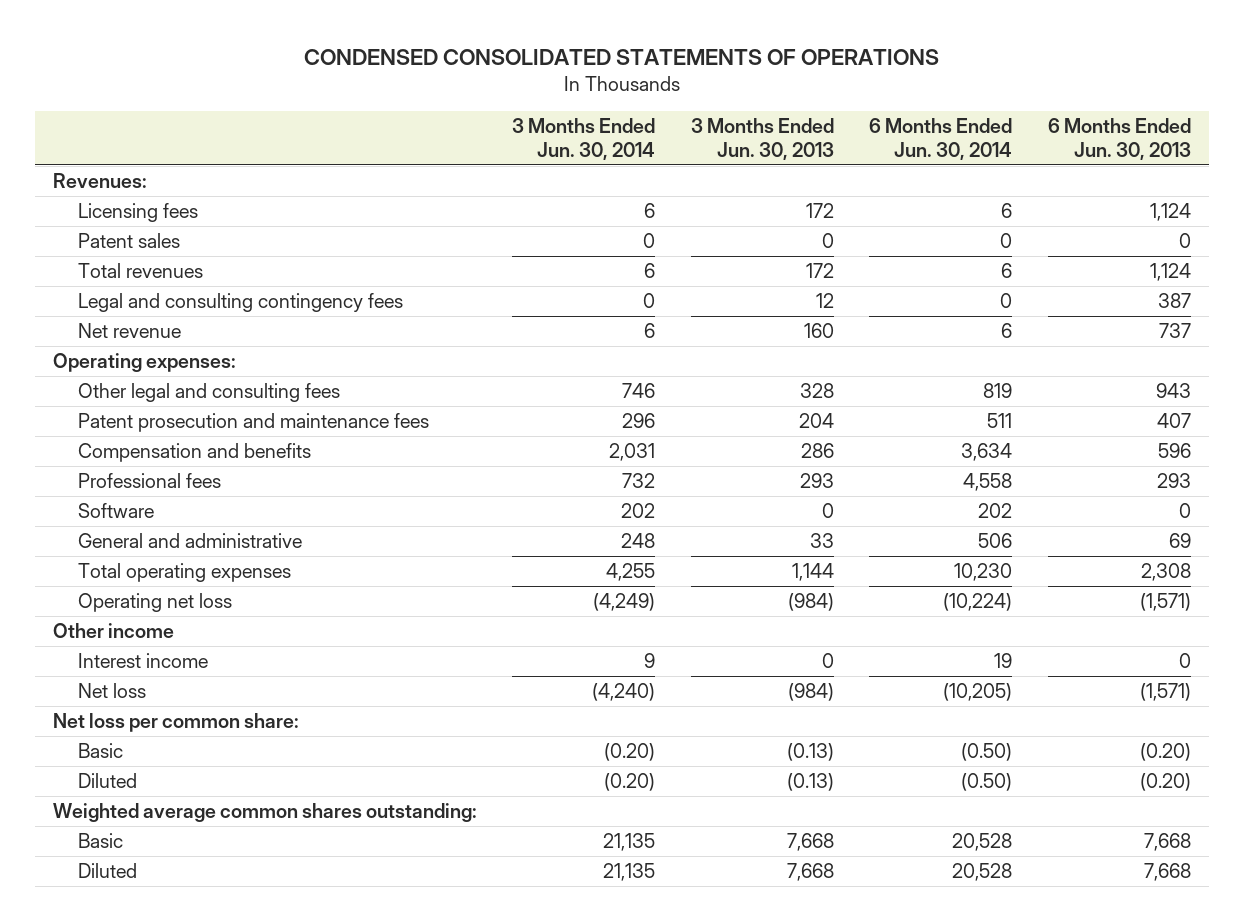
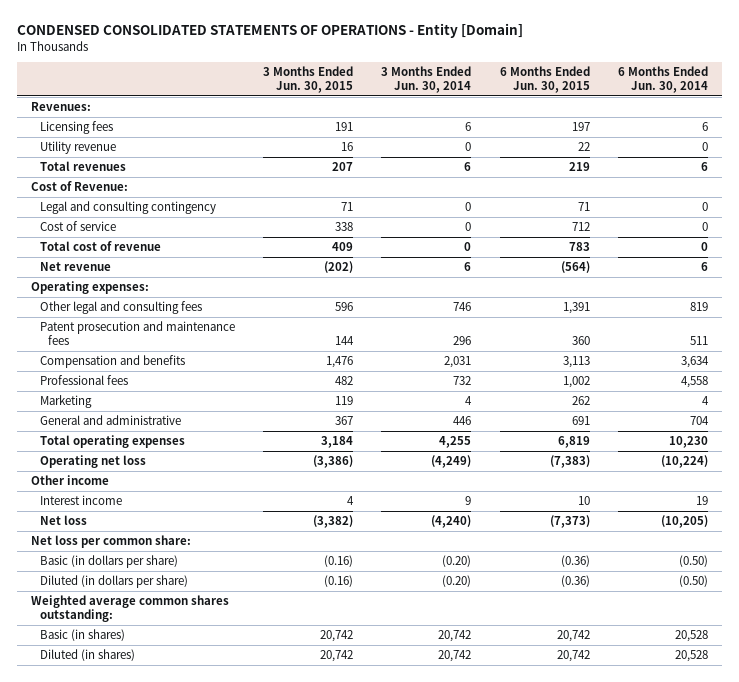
- CONDENSED CONSOLIDATED STATEMENTS OF OPERATIONS
+ CONDENSED CONSOLIDATED STATEMENTS OF OPERATIONS - Entity [Domain]
- | 3 Months Ended Jun. 30, 2014 | 3 Months Ended Jun. 30, 2013 | 6 Months Ended Jun. 30, 2014 | 6 Months Ended Jun. 30, 2013
+ | 3 Months Ended Jun. 30, 2015 | 3 Months Ended Jun. 30, 2014 | 6 Months Ended Jun. 30, 2015 | 6 Months Ended Jun. 30, 2014
- Patent sales | 0 | 0 | 0 | 0
+ Utility revenue | 16 | 0 | 22 | 0
- Legal and consulting contingency fees | 0 | 12 | 0 | 387
+ Cost of Revenue:
+ Legal and consulting contingency | 71 | 0 | 71 | 0
+ Cost of service | 338 | 0 | 712 | 0
+ Total cost of revenue | 409 | 0 | 783 | 0
- Software | 202 | 0 | 202 | 0
- General and administrative | 248 | 33 | 506 | 69
+ Marketing | 119 | 4 | 262 | 4
+ General and administrative | 367 | 446 | 691 | 704
- Basic | (0.20) | (0.13) | (0.50) | (0.20)
- Diluted | (0.20) | (0.13) | (0.50) | (0.20)
+ Basic (in dollars per share) | (0.16) | (0.20) | (0.36) | (0.50)
+ Diluted (in dollars per share) | (0.16) | (0.20) | (0.36) | (0.50)
- Basic | 21,135 | 7,668 | 20,528 | 7,668
- Diluted | 21,135 | 7,668 | 20,528 | 7,668
+ Basic (in shares) | 20,742 | 20,742 | 20,742 | 20,528
+ Diluted (in shares) | 20,742 | 20,742 | 20,742 | 20,528

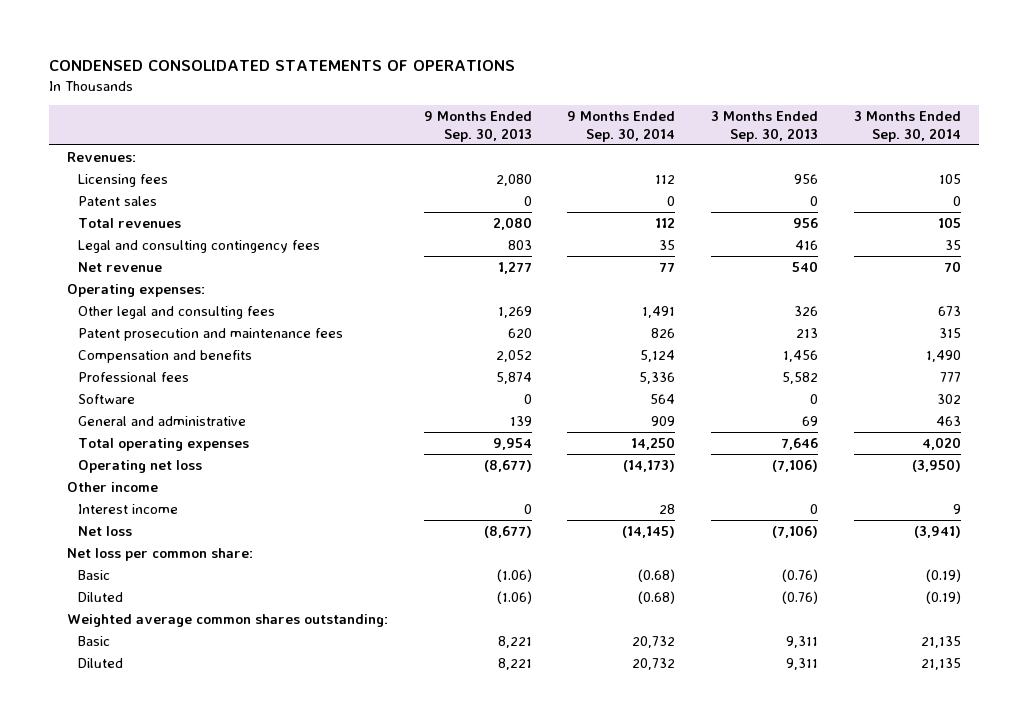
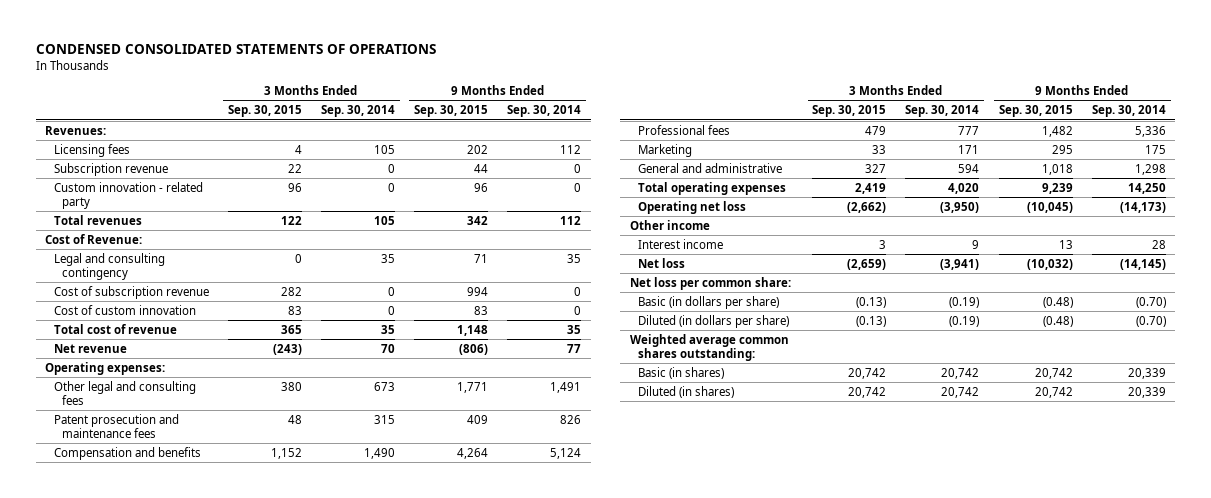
- | 9 Months Ended Sep. 30, 2013 | 9 Months Ended Sep. 30, 2014 | 3 Months Ended Sep. 30, 2013 | 3 Months Ended Sep. 30, 2014
+ | 3 Months Ended Sep. 30, 2015 | 3 Months Ended Sep. 30, 2014 | 9 Months Ended Sep. 30, 2015 | 9 Months Ended Sep. 30, 2014
- Patent sales | 0 | 0 | 0 | 0
+ Subscription revenue | 22 | 0 | 44 | 0
+ Custom innovation - related party | 96 | 0 | 96 | 0
- Legal and consulting contingency fees | 803 | 35 | 416 | 35
+ Cost of Revenue:
+ Legal and consulting contingency | 0 | 35 | 71 | 35
+ Cost of subscription revenue | 282 | 0 | 994 | 0
+ Cost of custom innovation | 83 | 0 | 83 | 0
+ Total cost of revenue | 365 | 35 | 1,148 | 35
- Software | 0 | 564 | 0 | 302
- General and administrative | 139 | 909 | 69 | 463
+ Marketing | 33 | 171 | 295 | 175
+ General and administrative | 327 | 594 | 1,018 | 1,298
- Basic | (1.06) | (0.68) | (0.76) | (0.19)
- Diluted | (1.06) | (0.68) | (0.76) | (0.19)
+ Basic (in dollars per share) | (0.13) | (0.19) | (0.48) | (0.70)
+ Diluted (in dollars per share) | (0.13) | (0.19) | (0.48) | (0.70)
- Basic | 8,221 | 20,732 | 9,311 | 21,135
- Diluted | 8,221 | 20,732 | 9,311 | 21,135
+ Basic (in shares) | 20,742 | 20,742 | 20,742 | 20,339
+ Diluted (in shares) | 20,742 | 20,742 | 20,742 | 20,339

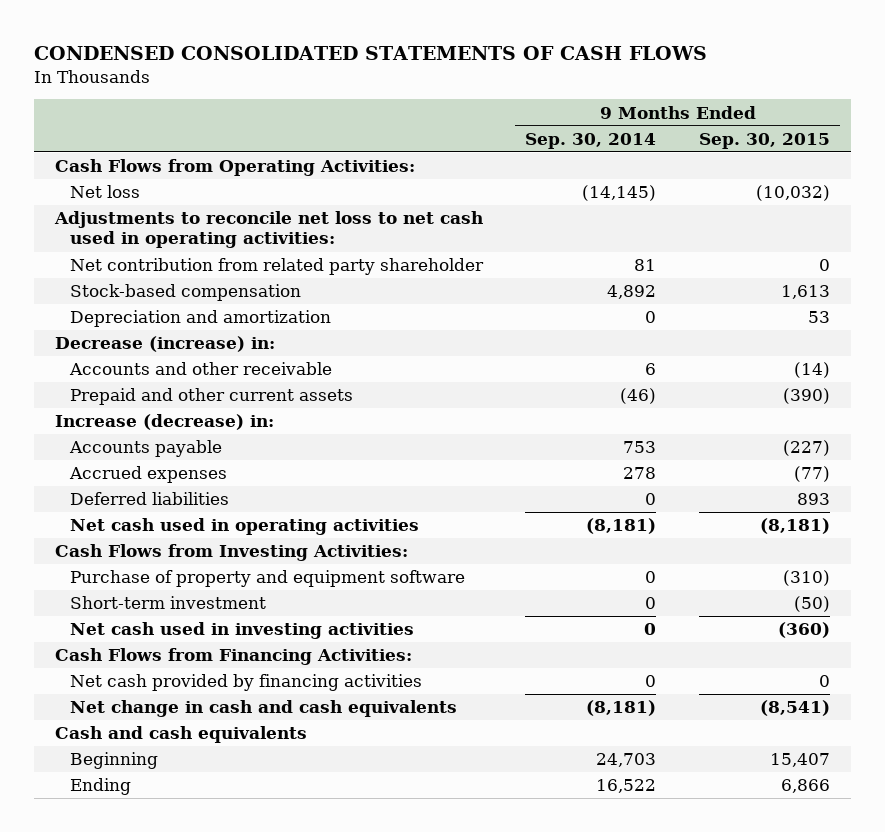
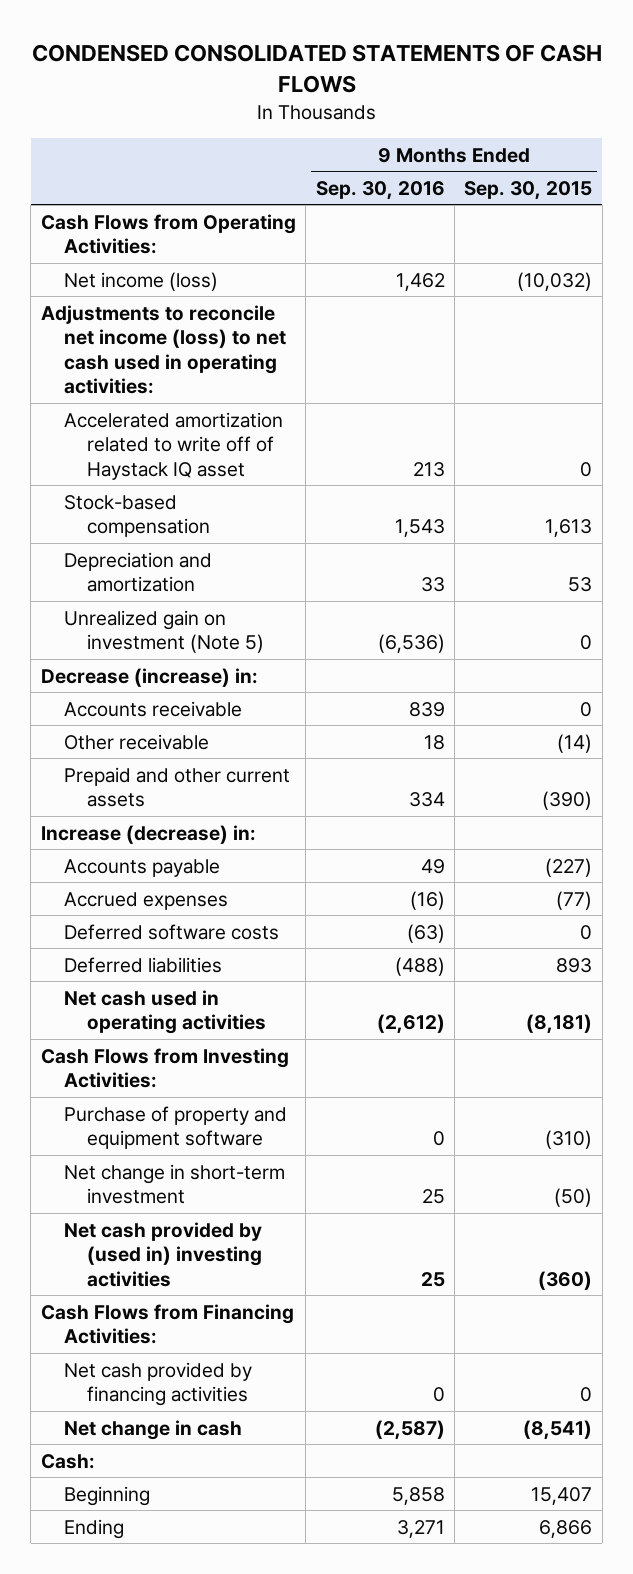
- | 9 Months Ended Sep. 30, 2014 | 9 Months Ended Sep. 30, 2015
+ | 9 Months Ended Sep. 30, 2016 | 9 Months Ended Sep. 30, 2015
- Net loss | (14,145) | (10,032)
- Adjustments to reconcile net loss to net cash used in operating activities:
- Net contribution from related party shareholder | 81 | 0
+ Net income (loss) | 1,462 | (10,032)
+ Adjustments to reconcile net income (loss) to net cash used in operating activities:
+ Accelerated amortization related to write off of Haystack IQ asset | 213 | 0
+ Unrealized gain on investment (Note 5) | (6,536) | 0
- Accounts and other receivable | 6 | (14)
+ Accounts receivable | 839 | 0
+ Other receivable | 18 | (14)
+ Deferred software costs | (63) | 0
- Short-term investment | 0 | (50)
- Net cash used in investing activities | 0 | (360)
+ Net change in short-term investment | 25 | (50)
+ Net cash provided by (used in) investing activities | 25 | (360)
- Net change in cash and cash equivalents | (8,181) | (8,541)
- Cash and cash equivalents
+ Net change in cash | (2,587) | (8,541)
+ Cash:

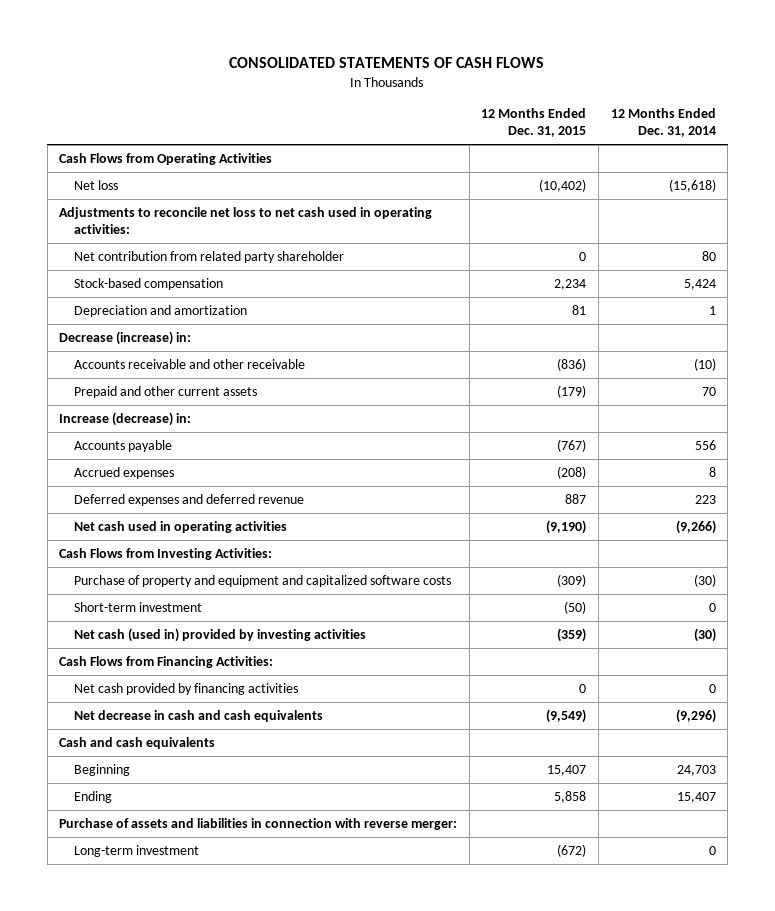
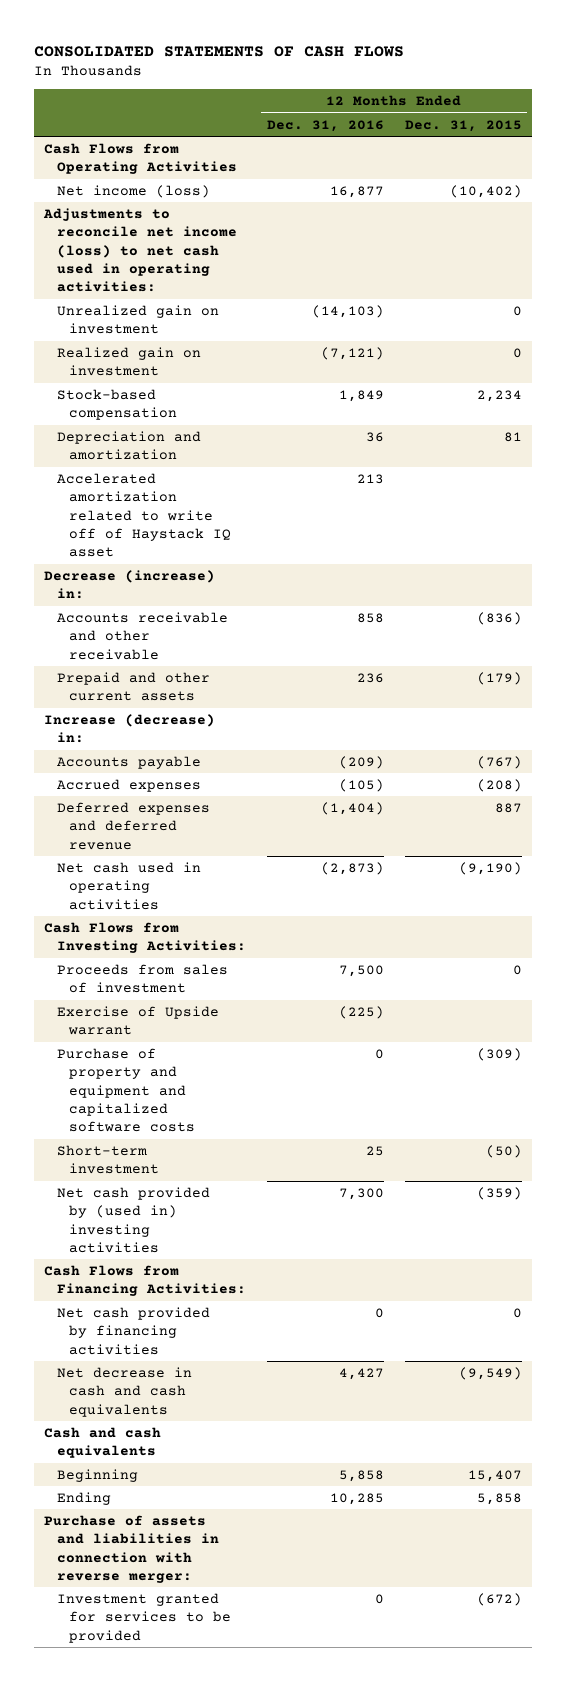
- | 12 Months Ended Dec. 31, 2015 | 12 Months Ended Dec. 31, 2014
+ | 12 Months Ended Dec. 31, 2016 | 12 Months Ended Dec. 31, 2015
- Net loss | (10,402) | (15,618)
- Adjustments to reconcile net loss to net cash used in operating activities:
- Net contribution from related party shareholder | 0 | 80
+ Net income (loss) | 16,877 | (10,402)
+ Adjustments to reconcile net income (loss) to net cash used in operating activities:
+ Unrealized gain on investment | (14,103) | 0
+ Realized gain on investment | (7,121) | 0
+ Accelerated amortization related to write off of Haystack IQ asset | 213 |
+ Proceeds from sales of investment | 7,500 | 0
+ Exercise of Upside warrant | (225) |
- Net cash (used in) provided by investing activities | (359) | (30)
+ Net cash provided by (used in) investing activities | 7,300 | (359)
- Long-term investment | (672) | 0
+ Investment granted for services to be provided | 0 | (672)

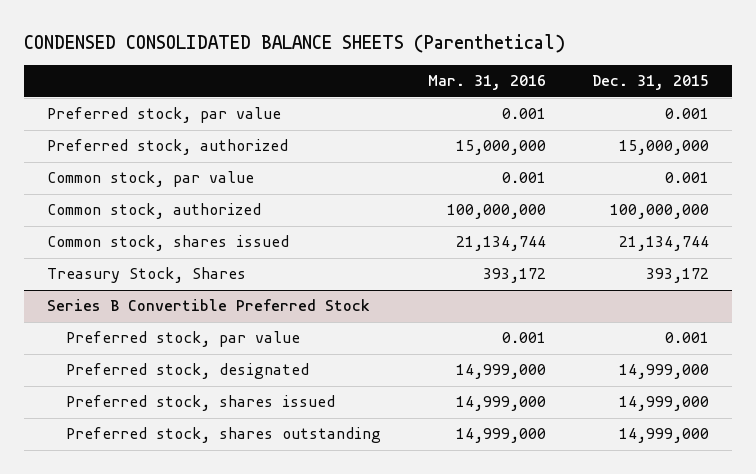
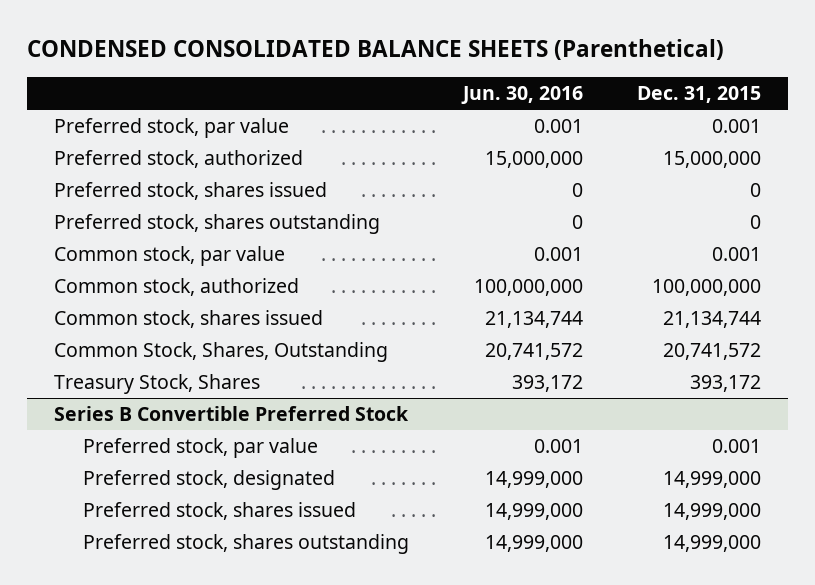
- | Mar. 31, 2016 | Dec. 31, 2015
+ | Jun. 30, 2016 | Dec. 31, 2015
+ Preferred stock, shares issued | 0 | 0
+ Preferred stock, shares outstanding | 0 | 0
+ Common Stock, Shares, Outstanding | 20,741,572 | 20,741,572

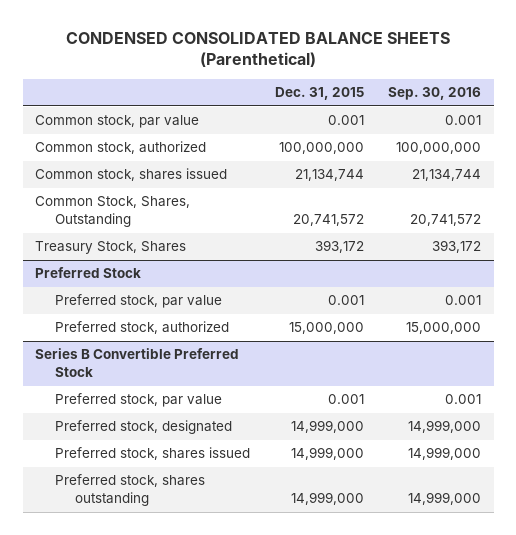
- | Jun. 30, 2016 | Dec. 31, 2015
+ | Dec. 31, 2015 | Sep. 30, 2016
- Preferred stock, par value | 0.001 | 0.001
- Preferred stock, authorized | 15,000,000 | 15,000,000
- Preferred stock, shares issued | 0 | 0
- Preferred stock, shares outstanding | 0 | 0
+ Preferred Stock
+ Preferred stock, par value | 0.001 | 0.001
+ Preferred stock, authorized | 15,000,000 | 15,000,000

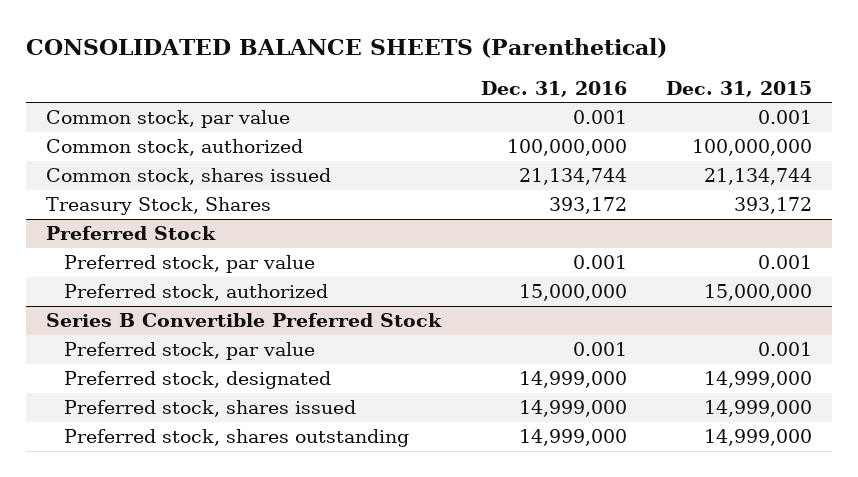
- CONDENSED CONSOLIDATED BALANCE SHEETS (Parenthetical)
+ CONSOLIDATED BALANCE SHEETS (Parenthetical)
- | Dec. 31, 2015 | Sep. 30, 2016
+ | Dec. 31, 2016 | Dec. 31, 2015
- Common Stock, Shares, Outstanding | 20,741,572 | 20,741,572

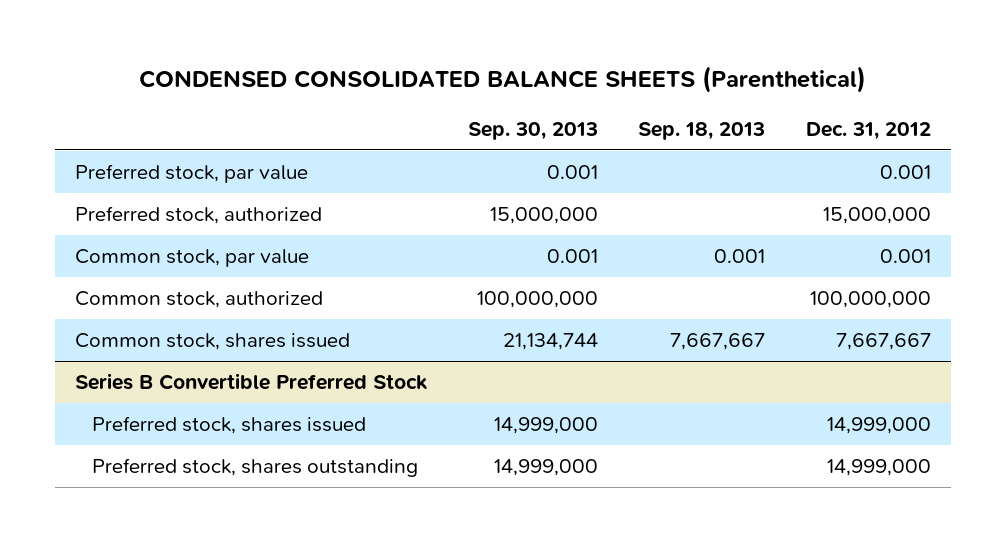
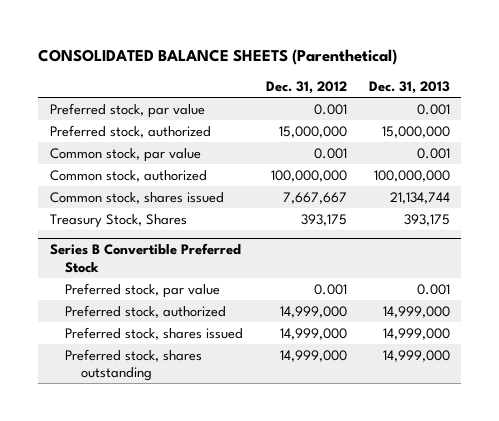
- CONDENSED CONSOLIDATED BALANCE SHEETS (Parenthetical)
+ CONSOLIDATED BALANCE SHEETS (Parenthetical)
- | Sep. 30, 2013 | Sep. 18, 2013 | Dec. 31, 2012
+ | Dec. 31, 2012 | Dec. 31, 2013
+ Treasury Stock, Shares | 393,175 | 393,175
@ Series B Convertible Preferred Stock
+ Preferred stock, par value | 0.001 | 0.001
+ Preferred stock, authorized | 14,999,000 | 14,999,000

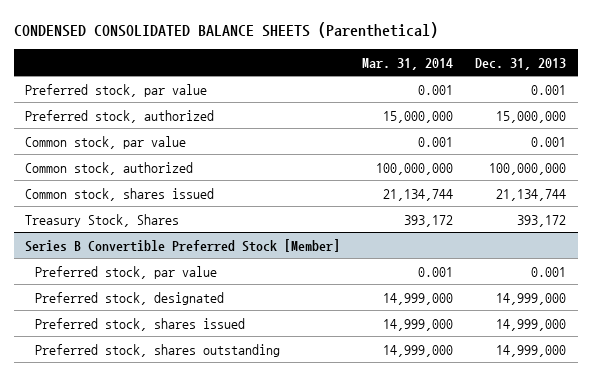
- CONSOLIDATED BALANCE SHEETS (Parenthetical)
+ CONDENSED CONSOLIDATED BALANCE SHEETS (Parenthetical)
- | Dec. 31, 2012 | Dec. 31, 2013
+ | Mar. 31, 2014 | Dec. 31, 2013
- Treasury Stock, Shares | 393,175 | 393,175
- Series B Convertible Preferred Stock
+ Treasury Stock, Shares | 393,172 | 393,172
+ Series B Convertible Preferred Stock [Member]
- Preferred stock, authorized | 14,999,000 | 14,999,000
+ Preferred stock, designated | 14,999,000 | 14,999,000

